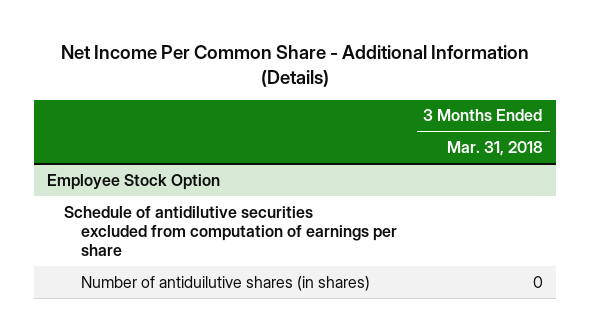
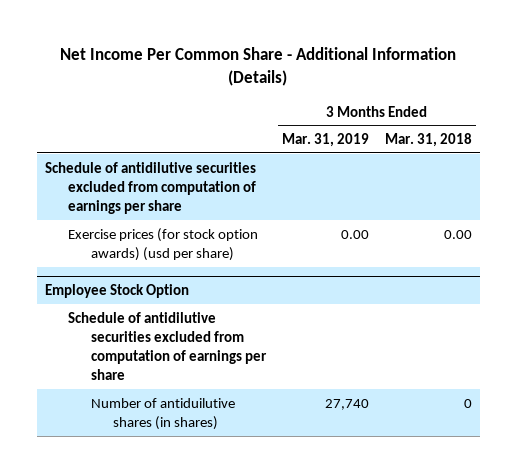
- | 3 Months Ended Mar. 31, 2018
+ | 3 Months Ended Mar. 31, 2019 | 3 Months Ended Mar. 31, 2018
+ Schedule of antidilutive securities excluded from computation of earnings per share
+ Exercise prices (for stock option awards) (usd per share) | 0.00 | 0.00

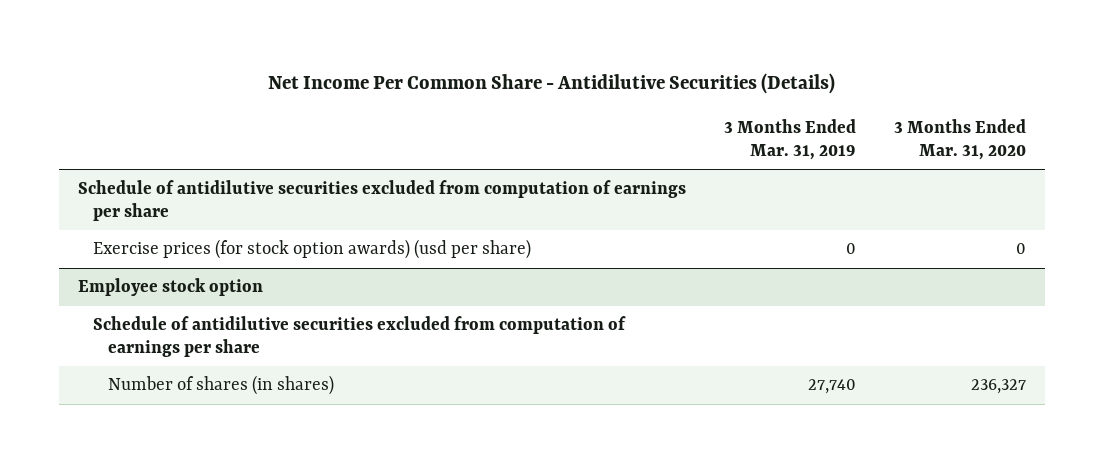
- Net Income Per Common Share - Additional Information (Details)
+ Net Income Per Common Share - Antidilutive Securities (Details)
- | 3 Months Ended Mar. 31, 2019 | 3 Months Ended Mar. 31, 2018
+ | 3 Months Ended Mar. 31, 2019 | 3 Months Ended Mar. 31, 2020
- Exercise prices (for stock option awards) (usd per share) | 0.00 | 0.00
- Employee Stock Option
+ Exercise prices (for stock option awards) (usd per share) | 0 | 0
+ Employee stock option
- Number of antiduilutive shares (in shares) | 27,740 | 0
+ Number of shares (in shares) | 27,740 | 236,327

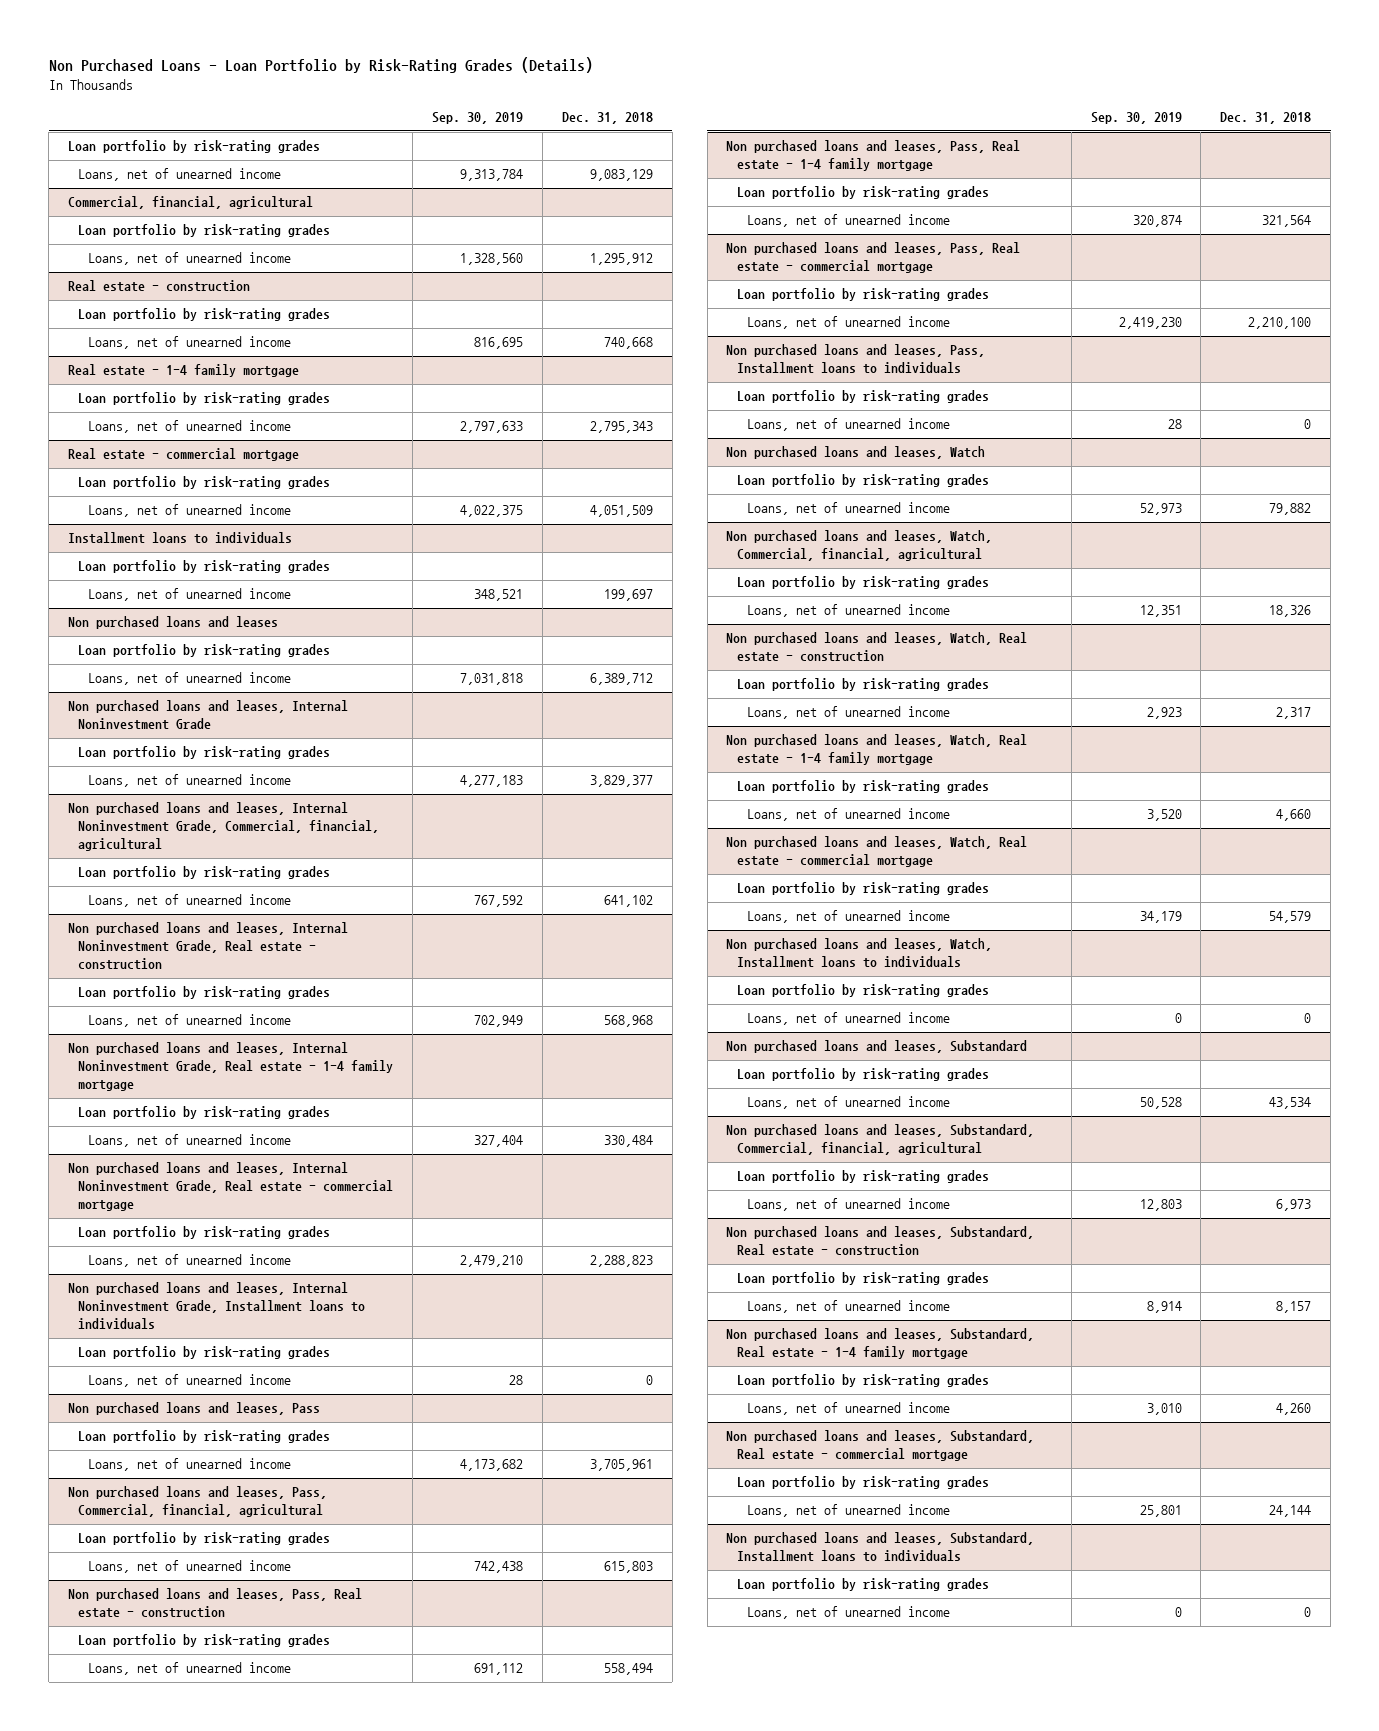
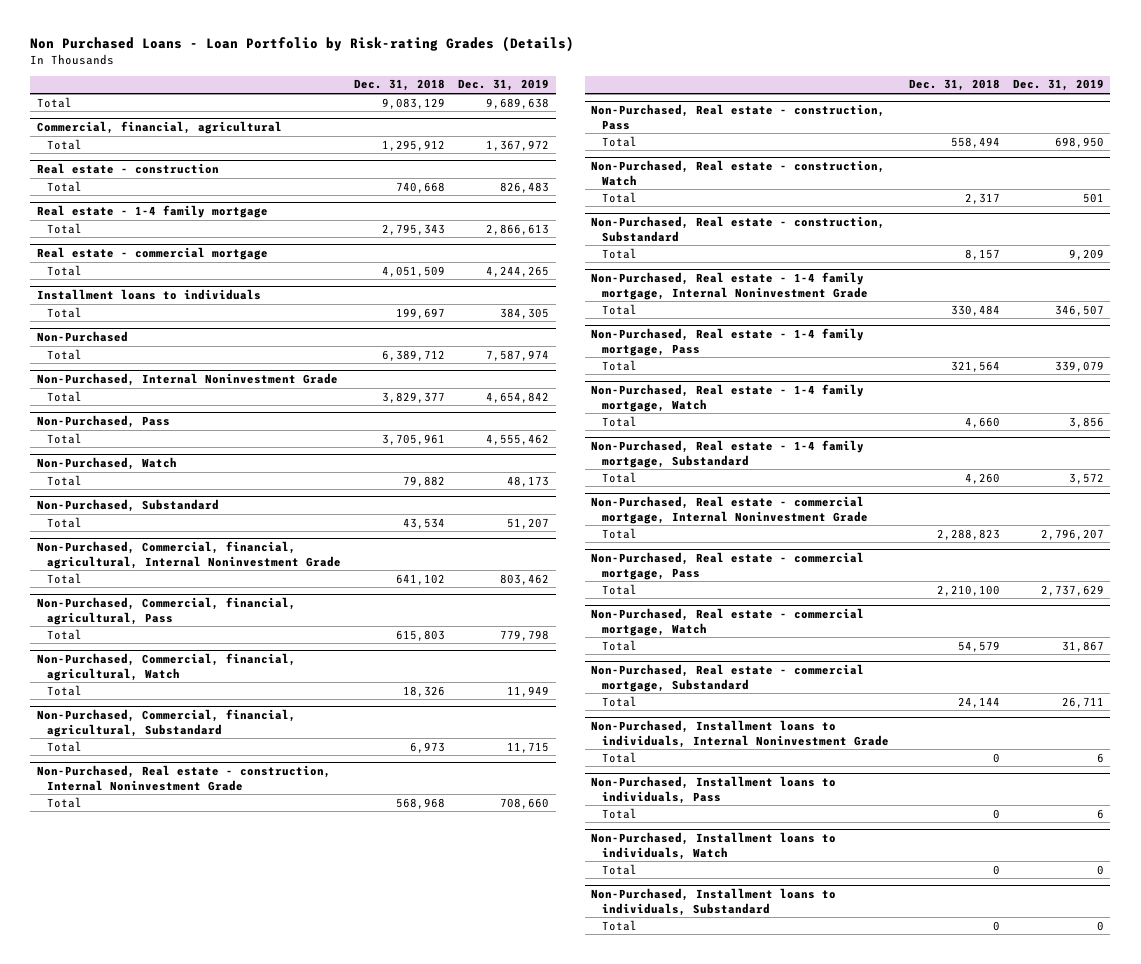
- Non Purchased Loans - Loan Portfolio by Risk-Rating Grades (Details)
+ Non Purchased Loans - Loan Portfolio by Risk-rating Grades (Details)
- | Sep. 30, 2019 | Dec. 31, 2018
+ | Dec. 31, 2018 | Dec. 31, 2019
- Loan portfolio by risk-rating grades
- Loans, net of unearned income | 9,313,784 | 9,083,129
+ Total | 9,083,129 | 9,689,638
@ Commercial, financial, agricultural
- Loan portfolio by risk-rating grades
- Loans, net of unearned income | 1,328,560 | 1,295,912
+ Total | 1,295,912 | 1,367,972
@ Real estate - construction
- Loan portfolio by risk-rating grades
- Loans, net of unearned income | 816,695 | 740,668
+ Total | 740,668 | 826,483
@ Real estate - 1-4 family mortgage
- Loan portfolio by risk-rating grades
- Loans, net of unearned income | 2,797,633 | 2,795,343
+ Total | 2,795,343 | 2,866,613
@ Real estate - commercial mortgage
- Loan portfolio by risk-rating grades
- Loans, net of unearned income | 4,022,375 | 4,051,509
+ Total | 4,051,509 | 4,244,265
@ Installment loans to individuals
- Loan portfolio by risk-rating grades
- Loans, net of unearned income | 348,521 | 199,697
- Non purchased loans and leases
- Loan portfolio by risk-rating grades
- Loans, net of unearned income | 7,031,818 | 6,389,712
- Non purchased loans and leases, Internal Noninvestment Grade
- Loan portfolio by risk-rating grades
- Loans, net of unearned income | 4,277,183 | 3,829,377
- Non purchased loans and leases, Internal Noninvestment Grade, Commercial, financial, agricultural
- Loan portfolio by risk-rating grades
- Loans, net of unearned income | 767,592 | 641,102
- Non purchased loans and leases, Internal Noninvestment Grade, Real estate - construction
- Loan portfolio by risk-rating grades
- Loans, net of unearned income | 702,949 | 568,968
- Non purchased loans and leases, Internal Noninvestment Grade, Real estate - 1-4 family mortgage
- Loan portfolio by risk-rating grades
- Loans, net of unearned income | 327,404 | 330,484
- Non purchased loans and leases, Internal Noninvestment Grade, Real estate - commercial mortgage
- Loan portfolio by risk-rating grades
- Loans, net of unearned income | 2,479,210 | 2,288,823
- Non purchased loans and leases, Internal Noninvestment Grade, Installment loans to individuals
- Loan portfolio by risk-rating grades
- Loans, net of unearned income | 28 | 0
- Non purchased loans and leases, Pass
- Loan portfolio by risk-rating grades
- Loans, net of unearned income | 4,173,682 | 3,705,961
- Non purchased loans and leases, Pass, Commercial, financial, agricultural
- Loan portfolio by risk-rating grades
- Loans, net of unearned income | 742,438 | 615,803
- Non purchased loans and leases, Pass, Real estate - construction
- Loan portfolio by risk-rating grades
- Loans, net of unearned income | 691,112 | 558,494
- Non purchased loans and leases, Pass, Real estate - 1-4 family mortgage
- Loan portfolio by risk-rating grades
- Loans, net of unearned income | 320,874 | 321,564
- Non purchased loans and leases, Pass, Real estate - commercial mortgage
- Loan portfolio by risk-rating grades
- Loans, net of unearned income | 2,419,230 | 2,210,100
- Non purchased loans and leases, Pass, Installment loans to individuals
- Loan portfolio by risk-rating grades
- Loans, net of unearned income | 28 | 0
- Non purchased loans and leases, Watch
- Loan portfolio by risk-rating grades
- Loans, net of unearned income | 52,973 | 79,882
- Non purchased loans and leases, Watch, Commercial, financial, agricultural
- Loan portfolio by risk-rating grades
- Loans, net of unearned income | 12,351 | 18,326
- Non purchased loans and leases, Watch, Real estate - construction
- Loan portfolio by risk-rating grades
- Loans, net of unearned income | 2,923 | 2,317
- Non purchased loans and leases, Watch, Real estate - 1-4 family mortgage
- Loan portfolio by risk-rating grades
- Loans, net of unearned income | 3,520 | 4,660
- Non purchased loans and leases, Watch, Real estate - commercial mortgage
- Loan portfolio by risk-rating grades
- Loans, net of unearned income | 34,179 | 54,579
- Non purchased loans and leases, Watch, Installment loans to individuals
- Loan portfolio by risk-rating grades
- Loans, net of unearned income | 0 | 0
- Non purchased loans and leases, Substandard
- Loan portfolio by risk-rating grades
- Loans, net of unearned income | 50,528 | 43,534
- Non purchased loans and leases, Substandard, Commercial, financial, agricultural
- Loan portfolio by risk-rating grades
- Loans, net of unearned income | 12,803 | 6,973
- Non purchased loans and leases, Substandard, Real estate - construction
- Loan portfolio by risk-rating grades
- Loans, net of unearned income | 8,914 | 8,157
- Non purchased loans and leases, Substandard, Real estate - 1-4 family mortgage
- Loan portfolio by risk-rating grades
- Loans, net of unearned income | 3,010 | 4,260
- Non purchased loans and leases, Substandard, Real estate - commercial mortgage
- Loan portfolio by risk-rating grades
- Loans, net of unearned income | 25,801 | 24,144
- Non purchased loans and leases, Substandard, Installment loans to individuals
- Loan portfolio by risk-rating grades
- Loans, net of unearned income | 0 | 0
@ Installment loans to individuals
+ Total | 199,697 | 384,305
+ Non-Purchased
+ Total | 6,389,712 | 7,587,974
+ Non-Purchased, Internal Noninvestment Grade
+ Total | 3,829,377 | 4,654,842
+ Non-Purchased, Pass
+ Total | 3,705,961 | 4,555,462
+ Non-Purchased, Watch
+ Total | 79,882 | 48,173
+ Non-Purchased, Substandard
+ Total | 43,534 | 51,207
+ Non-Purchased, Commercial, financial, agricultural, Internal Noninvestment Grade
+ Total | 641,102 | 803,462
+ Non-Purchased, Commercial, financial, agricultural, Pass
+ Total | 615,803 | 779,798
+ Non-Purchased, Commercial, financial, agricultural, Watch
+ Total | 18,326 | 11,949
+ Non-Purchased, Commercial, financial, agricultural, Substandard
+ Total | 6,973 | 11,715
+ Non-Purchased, Real estate - construction, Internal Noninvestment Grade
+ Total | 568,968 | 708,660
+ Non-Purchased, Real estate - construction, Pass
+ Total | 558,494 | 698,950
+ Non-Purchased, Real estate - construction, Watch
+ Total | 2,317 | 501
+ Non-Purchased, Real estate - construction, Substandard
+ Total | 8,157 | 9,209
+ Non-Purchased, Real estate - 1-4 family mortgage, Internal Noninvestment Grade
+ Total | 330,484 | 346,507
+ Non-Purchased, Real estate - 1-4 family mortgage, Pass
+ Total | 321,564 | 339,079
+ Non-Purchased, Real estate - 1-4 family mortgage, Watch
+ Total | 4,660 | 3,856
+ Non-Purchased, Real estate - 1-4 family mortgage, Substandard
+ Total | 4,260 | 3,572
+ Non-Purchased, Real estate - commercial mortgage, Internal Noninvestment Grade
+ Total | 2,288,823 | 2,796,207
+ Non-Purchased, Real estate - commercial mortgage, Pass
+ Total | 2,210,100 | 2,737,629
+ Non-Purchased, Real estate - commercial mortgage, Watch
+ Total | 54,579 | 31,867
+ Non-Purchased, Real estate - commercial mortgage, Substandard
+ Total | 24,144 | 26,711
+ Non-Purchased, Installment loans to individuals, Internal Noninvestment Grade
+ Total | 0 | 6
+ Non-Purchased, Installment loans to individuals, Pass
+ Total | 0 | 6
+ Non-Purchased, Installment loans to individuals, Watch
+ Total | 0 | 0
+ Non-Purchased, Installment loans to individuals, Substandard
+ Total | 0 | 0

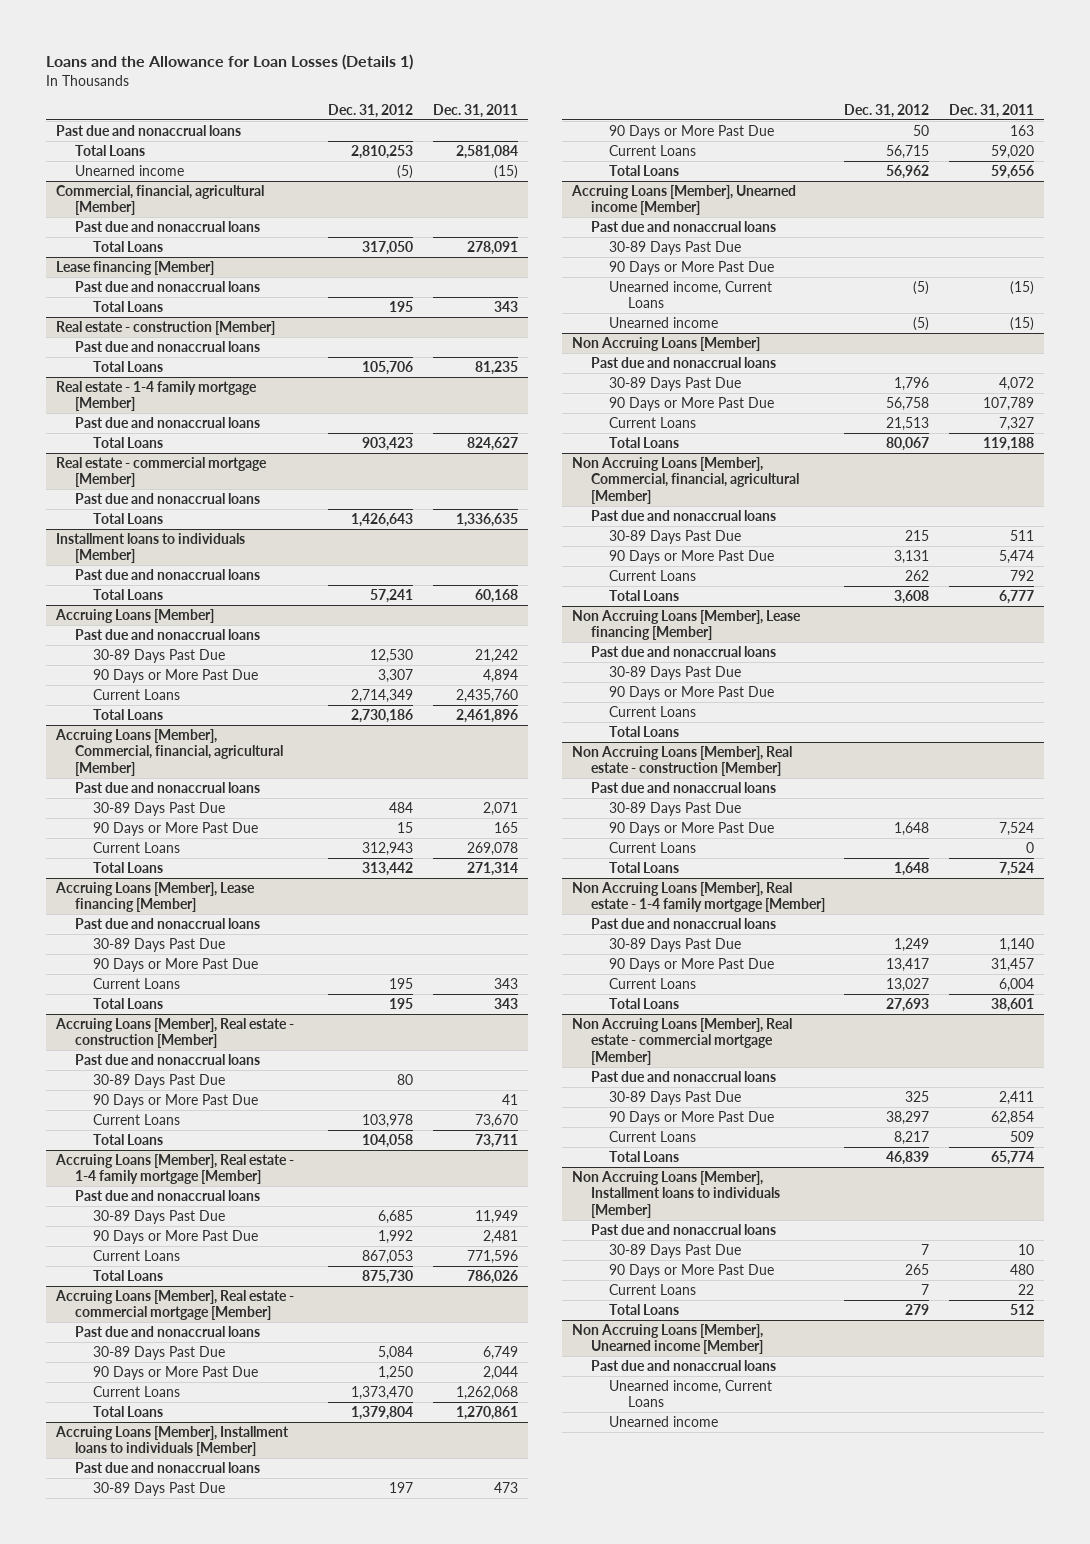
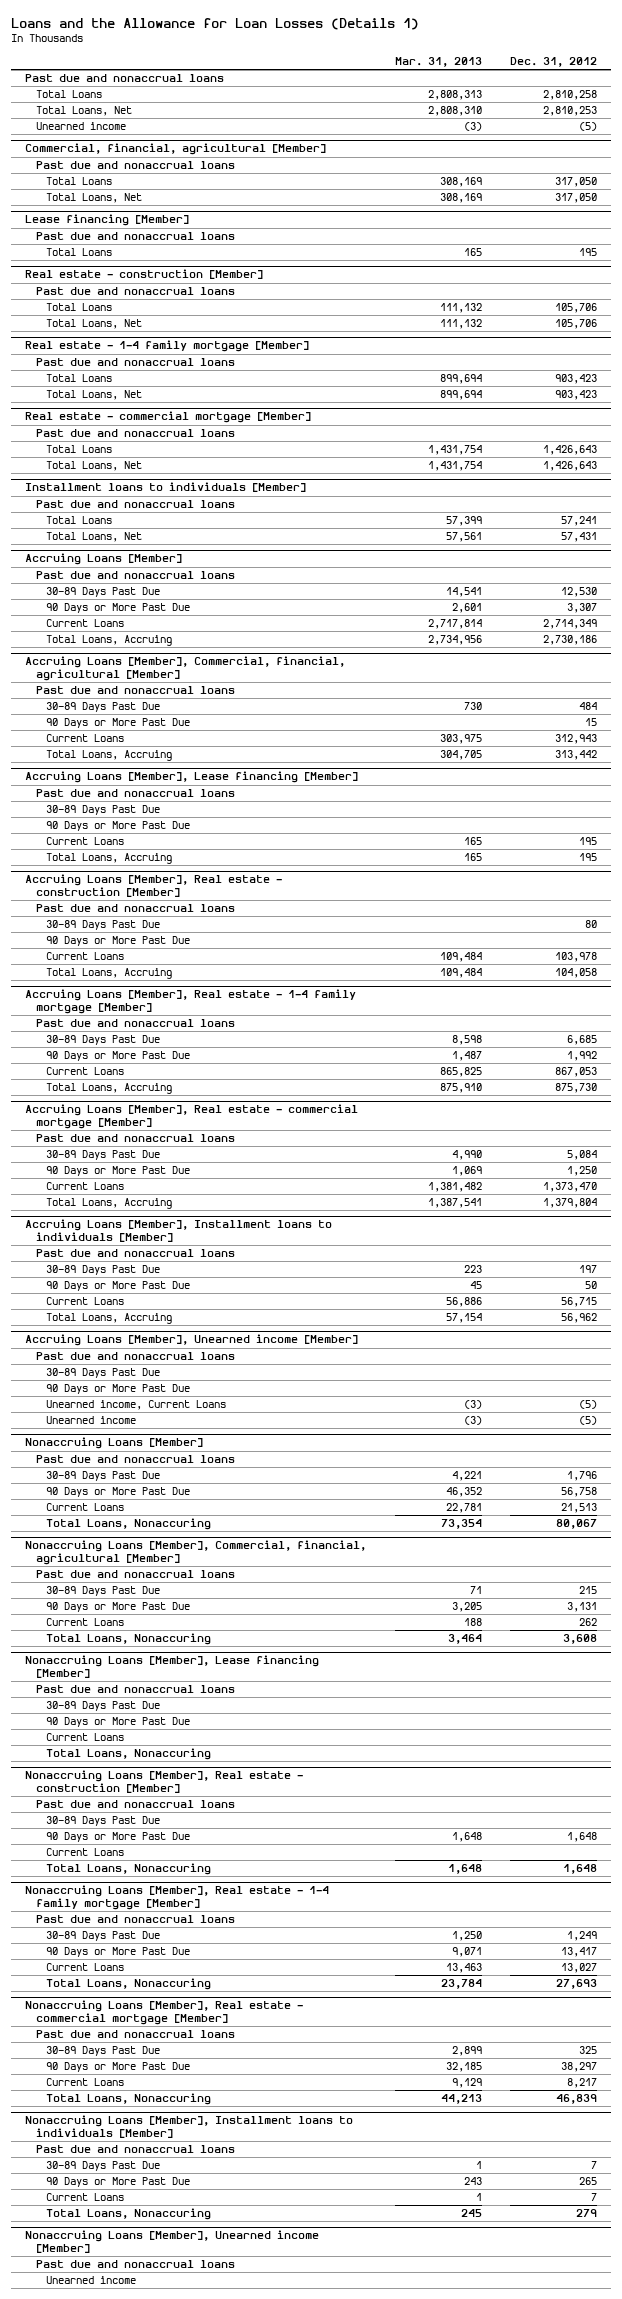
- | Dec. 31, 2012 | Dec. 31, 2011
+ | Mar. 31, 2013 | Dec. 31, 2012
- Total Loans | 2,810,253 | 2,581,084
+ Total Loans | 2,808,313 | 2,810,258
+ Total Loans, Net | 2,808,310 | 2,810,253
@ Commercial, financial, agricultural [Member]
+ Total Loans, Net | 308,169 | 317,050
@ Real estate - construction [Member]
+ Total Loans, Net | 111,132 | 105,706
@ Real estate - 1-4 family mortgage [Member]
+ Total Loans, Net | 899,694 | 903,423
@ Real estate - commercial mortgage [Member]
+ Total Loans, Net | 1,431,754 | 1,426,643
@ Installment loans to individuals [Member]
+ Total Loans, Net | 57,561 | 57,431
@ Accruing Loans [Member]
- Total Loans | 2,730,186 | 2,461,896
+ Total Loans, Accruing | 2,734,956 | 2,730,186
@ Accruing Loans [Member], Commercial, financial, agricultural [Member]
- Total Loans | 313,442 | 271,314
+ Total Loans, Accruing | 304,705 | 313,442
@ Accruing Loans [Member], Lease financing [Member]
- Total Loans | 195 | 343
+ Total Loans, Accruing | 165 | 195
@ Accruing Loans [Member], Real estate - construction [Member]
- Total Loans | 104,058 | 73,711
+ Total Loans, Accruing | 109,484 | 104,058
@ Accruing Loans [Member], Real estate - 1-4 family mortgage [Member]
- Total Loans | 875,730 | 786,026
+ Total Loans, Accruing | 875,910 | 875,730
@ Accruing Loans [Member], Real estate - commercial mortgage [Member]
- Total Loans | 1,379,804 | 1,270,861
+ Total Loans, Accruing | 1,387,541 | 1,379,804
@ Accruing Loans [Member], Installment loans to individuals [Member]
- Total Loans | 56,962 | 59,656
+ Total Loans, Accruing | 57,154 | 56,962
- Non Accruing Loans [Member]
+ Nonaccruing Loans [Member]
- Total Loans | 80,067 | 119,188
- Non Accruing Loans [Member], Commercial, financial, agricultural [Member]
+ Total Loans, Nonaccuring | 73,354 | 80,067
+ Nonaccruing Loans [Member], Commercial, financial, agricultural [Member]
- Total Loans | 3,608 | 6,777
- Non Accruing Loans [Member], Lease financing [Member]
+ Total Loans, Nonaccuring | 3,464 | 3,608
+ Nonaccruing Loans [Member], Lease financing [Member]
- Total Loans
- Non Accruing Loans [Member], Real estate - construction [Member]
+ Total Loans, Nonaccuring
+ Nonaccruing Loans [Member], Real estate - construction [Member]
- Total Loans | 1,648 | 7,524
- Non Accruing Loans [Member], Real estate - 1-4 family mortgage [Member]
+ Total Loans, Nonaccuring | 1,648 | 1,648
+ Nonaccruing Loans [Member], Real estate - 1-4 family mortgage [Member]
- Total Loans | 27,693 | 38,601
- Non Accruing Loans [Member], Real estate - commercial mortgage [Member]
+ Total Loans, Nonaccuring | 23,784 | 27,693
+ Nonaccruing Loans [Member], Real estate - commercial mortgage [Member]
- Total Loans | 46,839 | 65,774
- Non Accruing Loans [Member], Installment loans to individuals [Member]
+ Total Loans, Nonaccuring | 44,213 | 46,839
+ Nonaccruing Loans [Member], Installment loans to individuals [Member]
- Total Loans | 279 | 512
- Non Accruing Loans [Member], Unearned income [Member]
+ Total Loans, Nonaccuring | 245 | 279
+ Nonaccruing Loans [Member], Unearned income [Member]
- Unearned income, Current Loans

